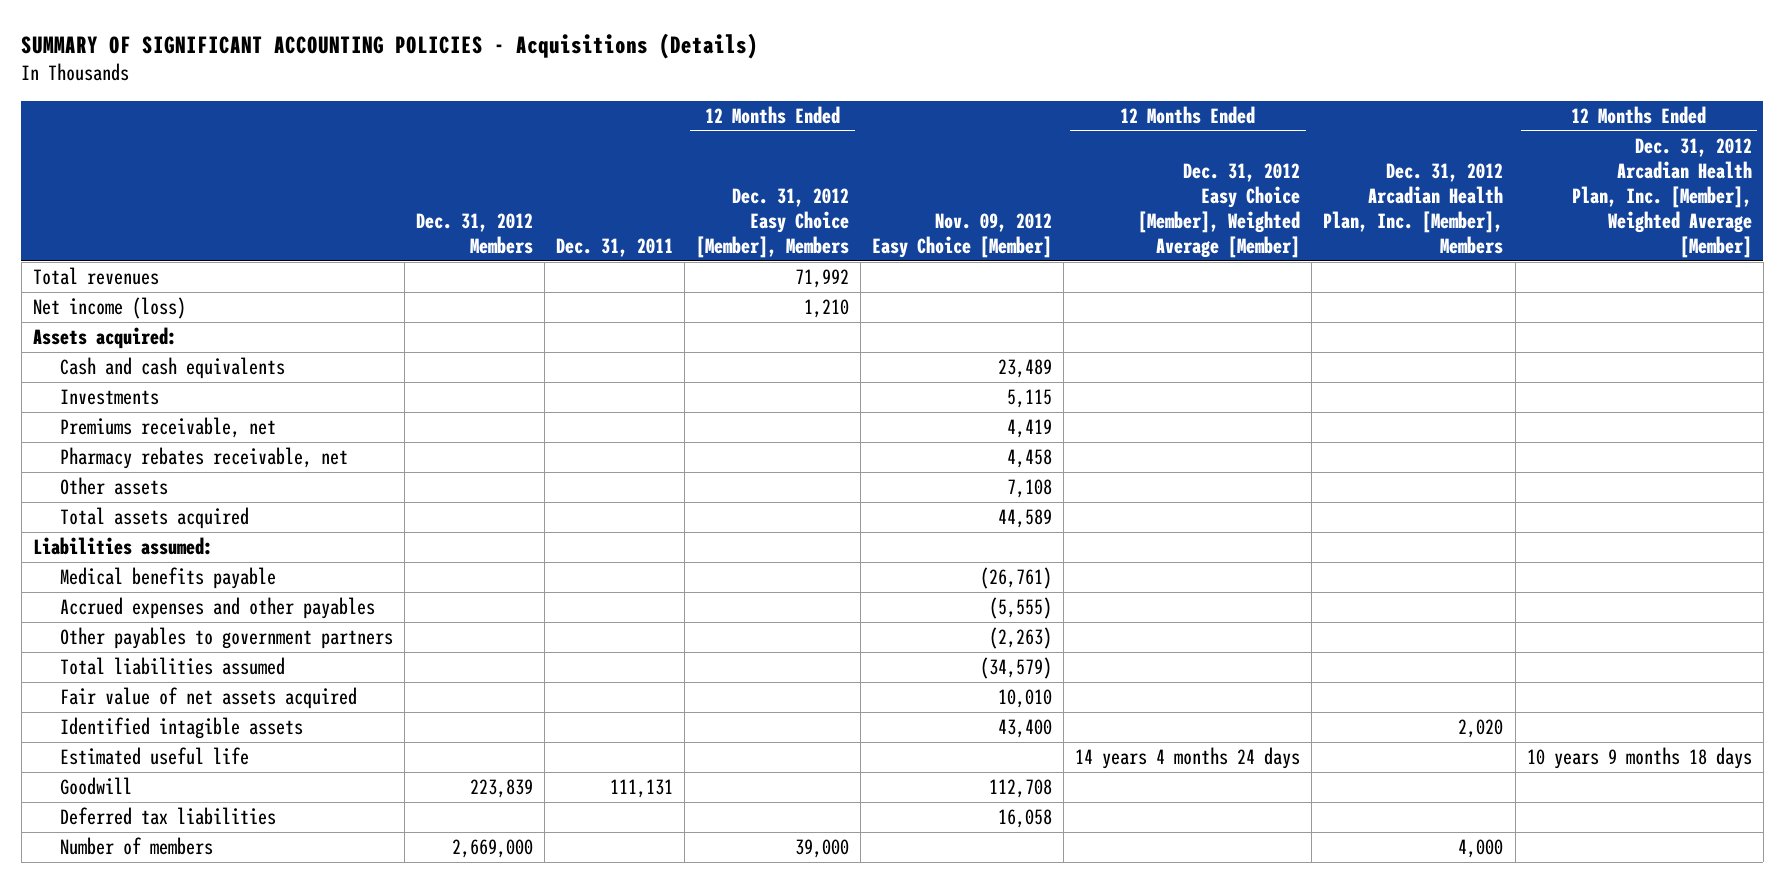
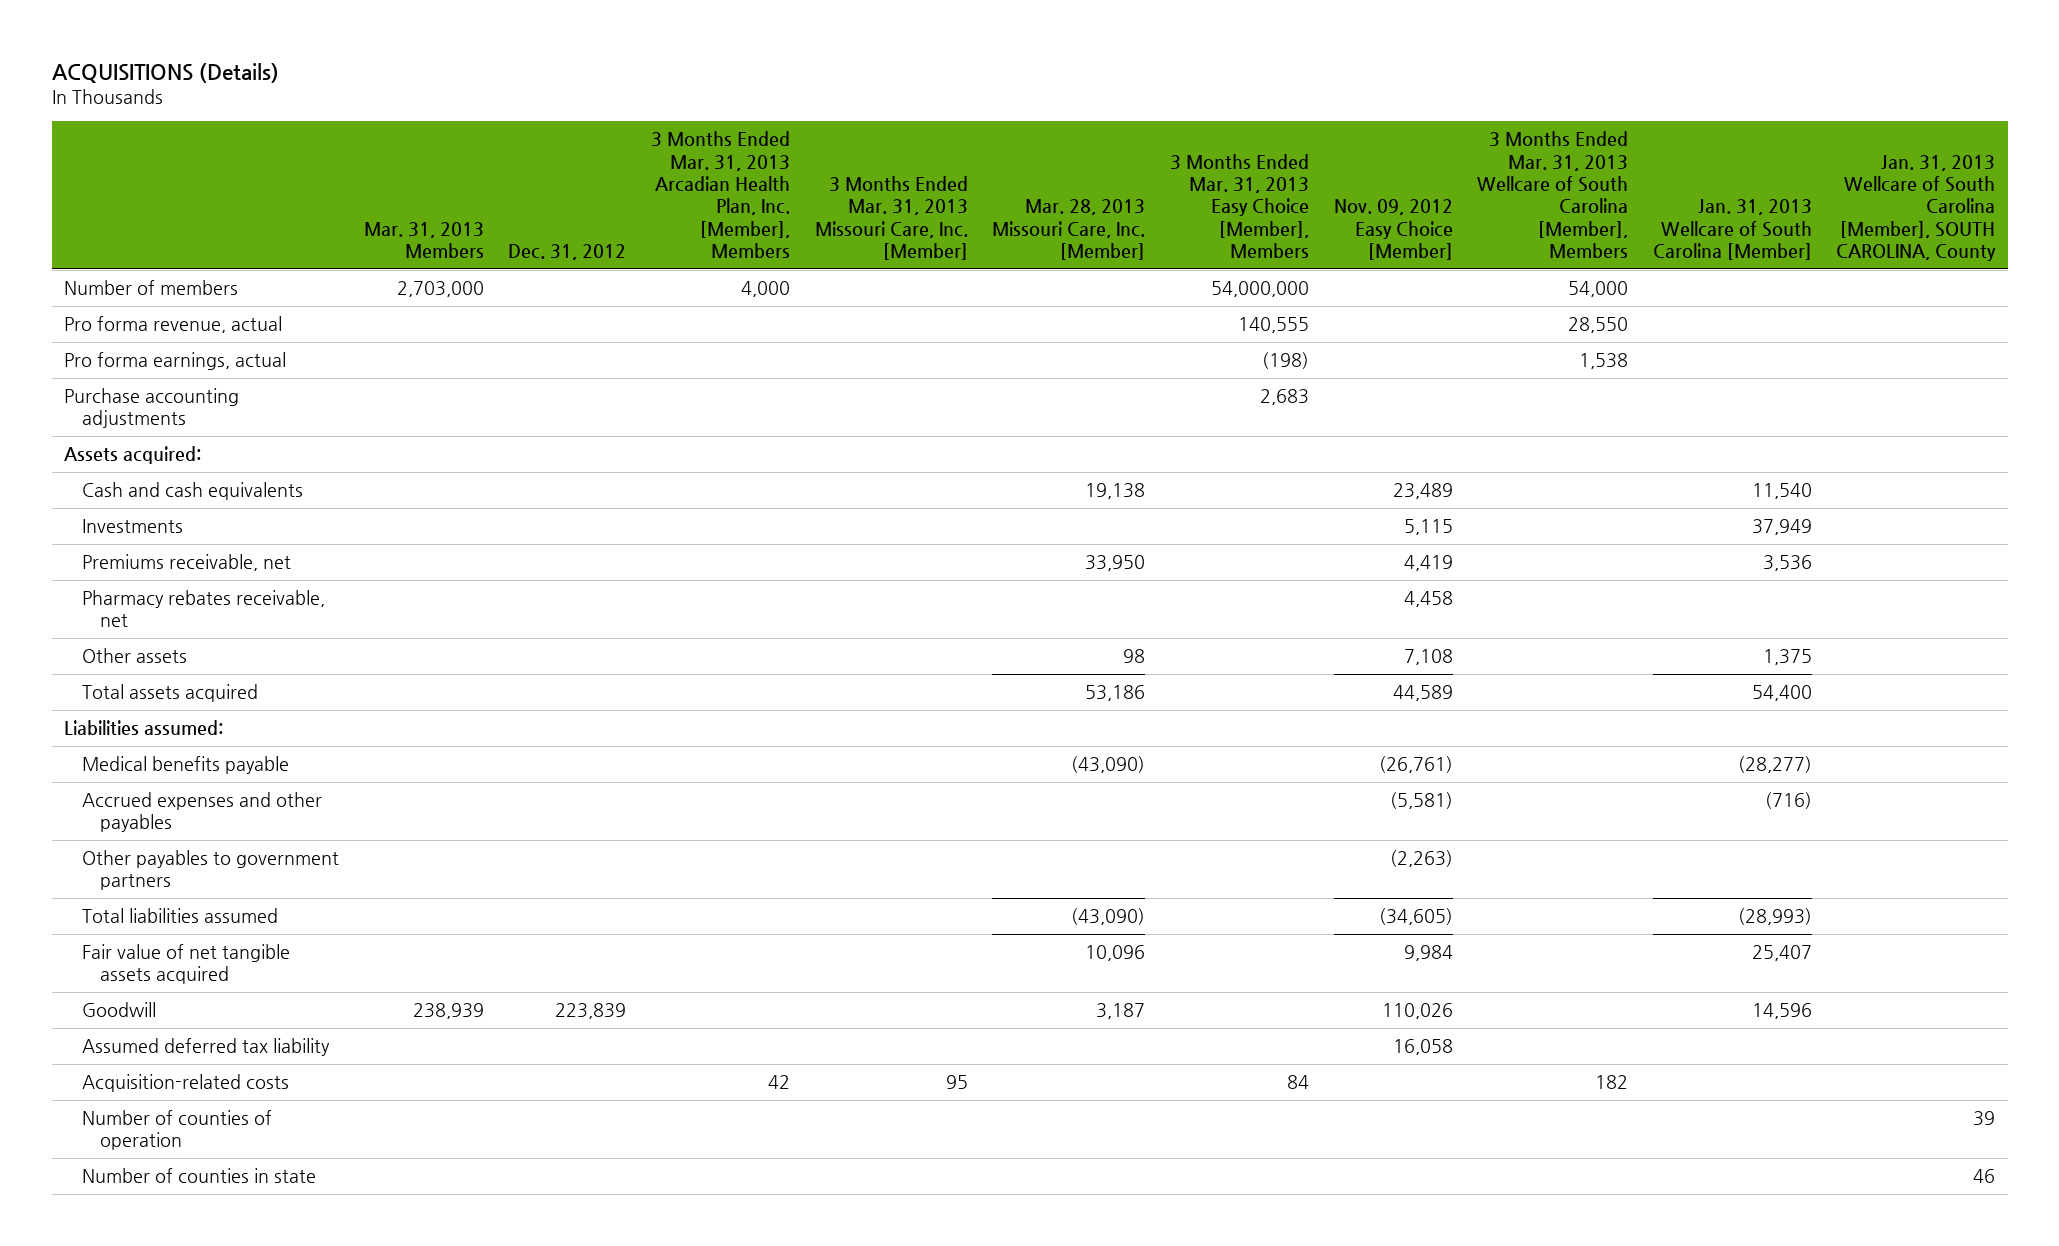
- SUMMARY OF SIGNIFICANT ACCOUNTING POLICIES - Acquisitions (Details)
+ ACQUISITIONS (Details)
- | Dec. 31, 2012 Members | Dec. 31, 2011 | 12 Months Ended Dec. 31, 2012 Easy Choice [Member], Members | Nov. 09, 2012 Easy Choice [Member] | 12 Months Ended Dec. 31, 2012 Easy Choice [Member], Weighted Average [Member] | Dec. 31, 2012 Arcadian Health Plan, Inc. [Member], Members | 12 Months Ended Dec. 31, 2012 Arcadian Health Plan, Inc. [Member], Weighted Average [Member]
+ | Mar. 31, 2013 Members | Dec. 31, 2012 | 3 Months Ended Mar. 31, 2013 Arcadian Health Plan, Inc. [Member], Members | 3 Months Ended Mar. 31, 2013 Missouri Care, Inc. [Member] | Mar. 28, 2013 Missouri Care, Inc. [Member] | 3 Months Ended Mar. 31, 2013 Easy Choice [Member], Members | Nov. 09, 2012 Easy Choice [Member] | 3 Months Ended Mar. 31, 2013 Wellcare of South Carolina [Member], Members | Jan. 31, 2013 Wellcare of South Carolina [Member] | Jan. 31, 2013 Wellcare of South Carolina [Member], SOUTH CAROLINA, County
- Total revenues | | | 71,992 | | | |
- Net income (loss) | | | 1,210 | | | |
moved up: Number of members | 2,703,000 | | 4,000 | | | 54,000,000 | | 54,000 | |
+ Pro forma revenue, actual | | | | | | 140,555 | | 28,550 | |
+ Pro forma earnings, actual | | | | | | (198) | | 1,538 | |
+ Purchase accounting adjustments | | | | | | 2,683 | | | |
- Accrued expenses and other payables | | | | (5,555) | | |
+ Accrued expenses and other payables | | | | | | | (5,581) | | (716) |
- Total liabilities assumed | | | | (34,579) | | |
- Fair value of net assets acquired | | | | 10,010 | | |
- Identified intagible assets | | | | 43,400 | | 2,020 |
- Estimated useful life | | | | | 14 years 4 months 24 days | | 10 years 9 months 18 days
- Goodwill | 223,839 | 111,131 | | 112,708 | | |
- Deferred tax liabilities | | | | 16,058 | | |
+ Total liabilities assumed | | | | | (43,090) | | (34,605) | | (28,993) |
+ Fair value of net tangible assets acquired | | | | | 10,096 | | 9,984 | | 25,407 |
+ Goodwill | 238,939 | 223,839 | | | 3,187 | | 110,026 | | 14,596 |
+ Assumed deferred tax liability | | | | | | | 16,058 | | |
+ Acquisition-related costs | | | 42 | 95 | | 84 | | 182 | |
+ Number of counties of operation | | | | | | | | | | 39
+ Number of counties in state | | | | | | | | | | 46

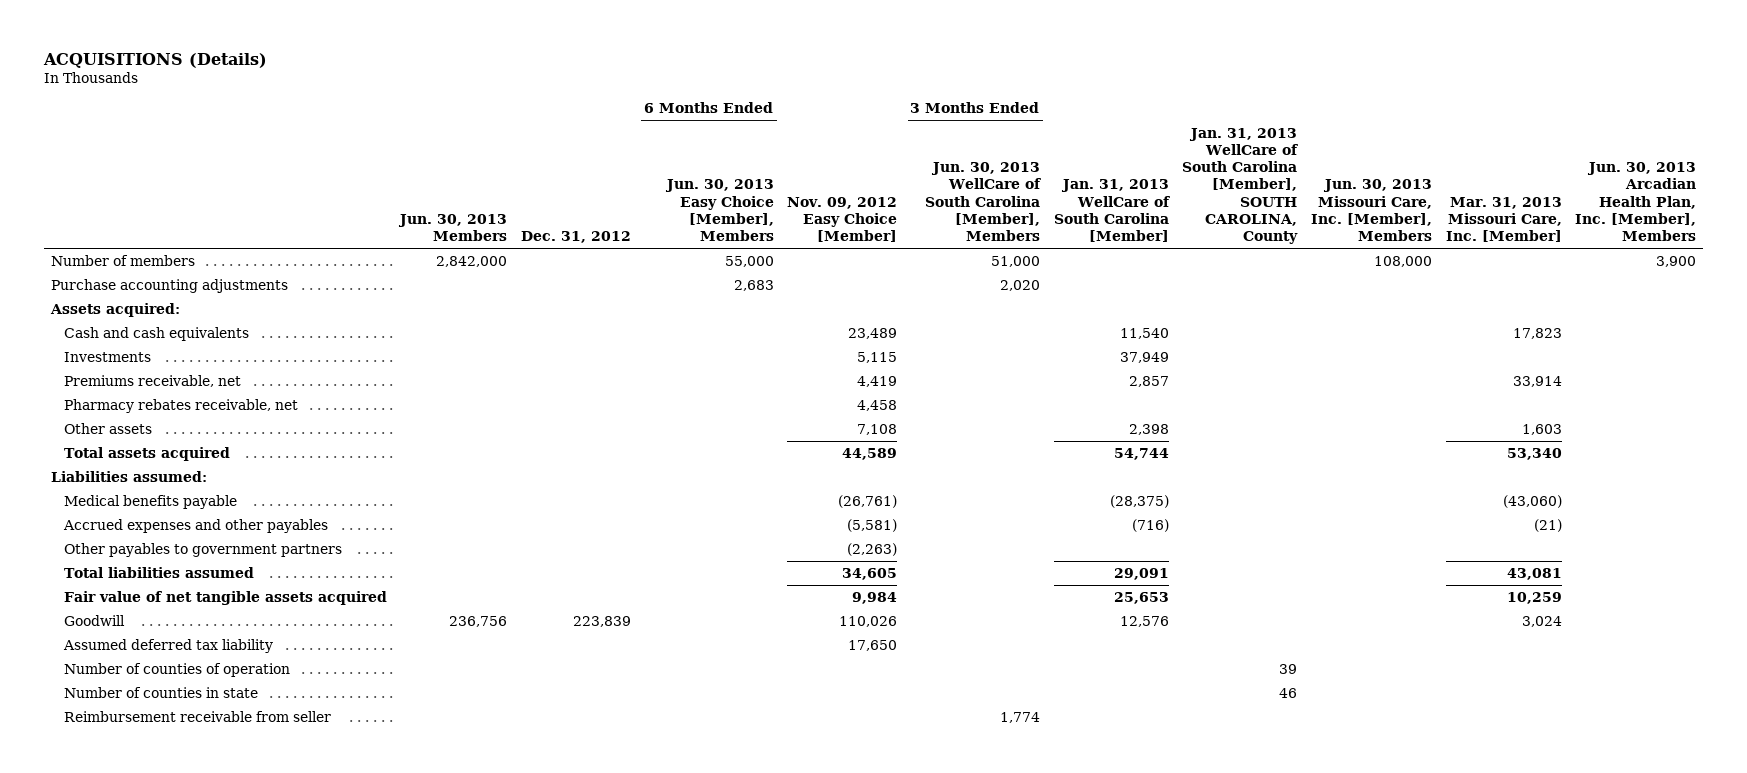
- | Mar. 31, 2013 Members | Dec. 31, 2012 | 3 Months Ended Mar. 31, 2013 Arcadian Health Plan, Inc. [Member], Members | 3 Months Ended Mar. 31, 2013 Missouri Care, Inc. [Member] | Mar. 28, 2013 Missouri Care, Inc. [Member] | 3 Months Ended Mar. 31, 2013 Easy Choice [Member], Members | Nov. 09, 2012 Easy Choice [Member] | 3 Months Ended Mar. 31, 2013 Wellcare of South Carolina [Member], Members | Jan. 31, 2013 Wellcare of South Carolina [Member] | Jan. 31, 2013 Wellcare of South Carolina [Member], SOUTH CAROLINA, County
+ | Jun. 30, 2013 Members | Dec. 31, 2012 | 6 Months Ended Jun. 30, 2013 Easy Choice [Member], Members | Nov. 09, 2012 Easy Choice [Member] | 3 Months Ended Jun. 30, 2013 WellCare of South Carolina [Member], Members | Jan. 31, 2013 WellCare of South Carolina [Member] | Jan. 31, 2013 WellCare of South Carolina [Member], SOUTH CAROLINA, County | Jun. 30, 2013 Missouri Care, Inc. [Member], Members | Mar. 31, 2013 Missouri Care, Inc. [Member] | Jun. 30, 2013 Arcadian Health Plan, Inc. [Member], Members
- Pro forma revenue, actual | | | | | | 140,555 | | 28,550 | |
- Pro forma earnings, actual | | | | | | (198) | | 1,538 | |
- Total liabilities assumed | | | | | (43,090) | | (34,605) | | (28,993) |
+ Total liabilities assumed | | | | 34,605 | | 29,091 | | | 43,081 |
- Assumed deferred tax liability | | | | | | | 16,058 | | |
- Acquisition-related costs | | | 42 | 95 | | 84 | | 182 | |
+ Assumed deferred tax liability | | | | 17,650 | | | | | |
+ Reimbursement receivable from seller | | | | | 1,774 | | | | |

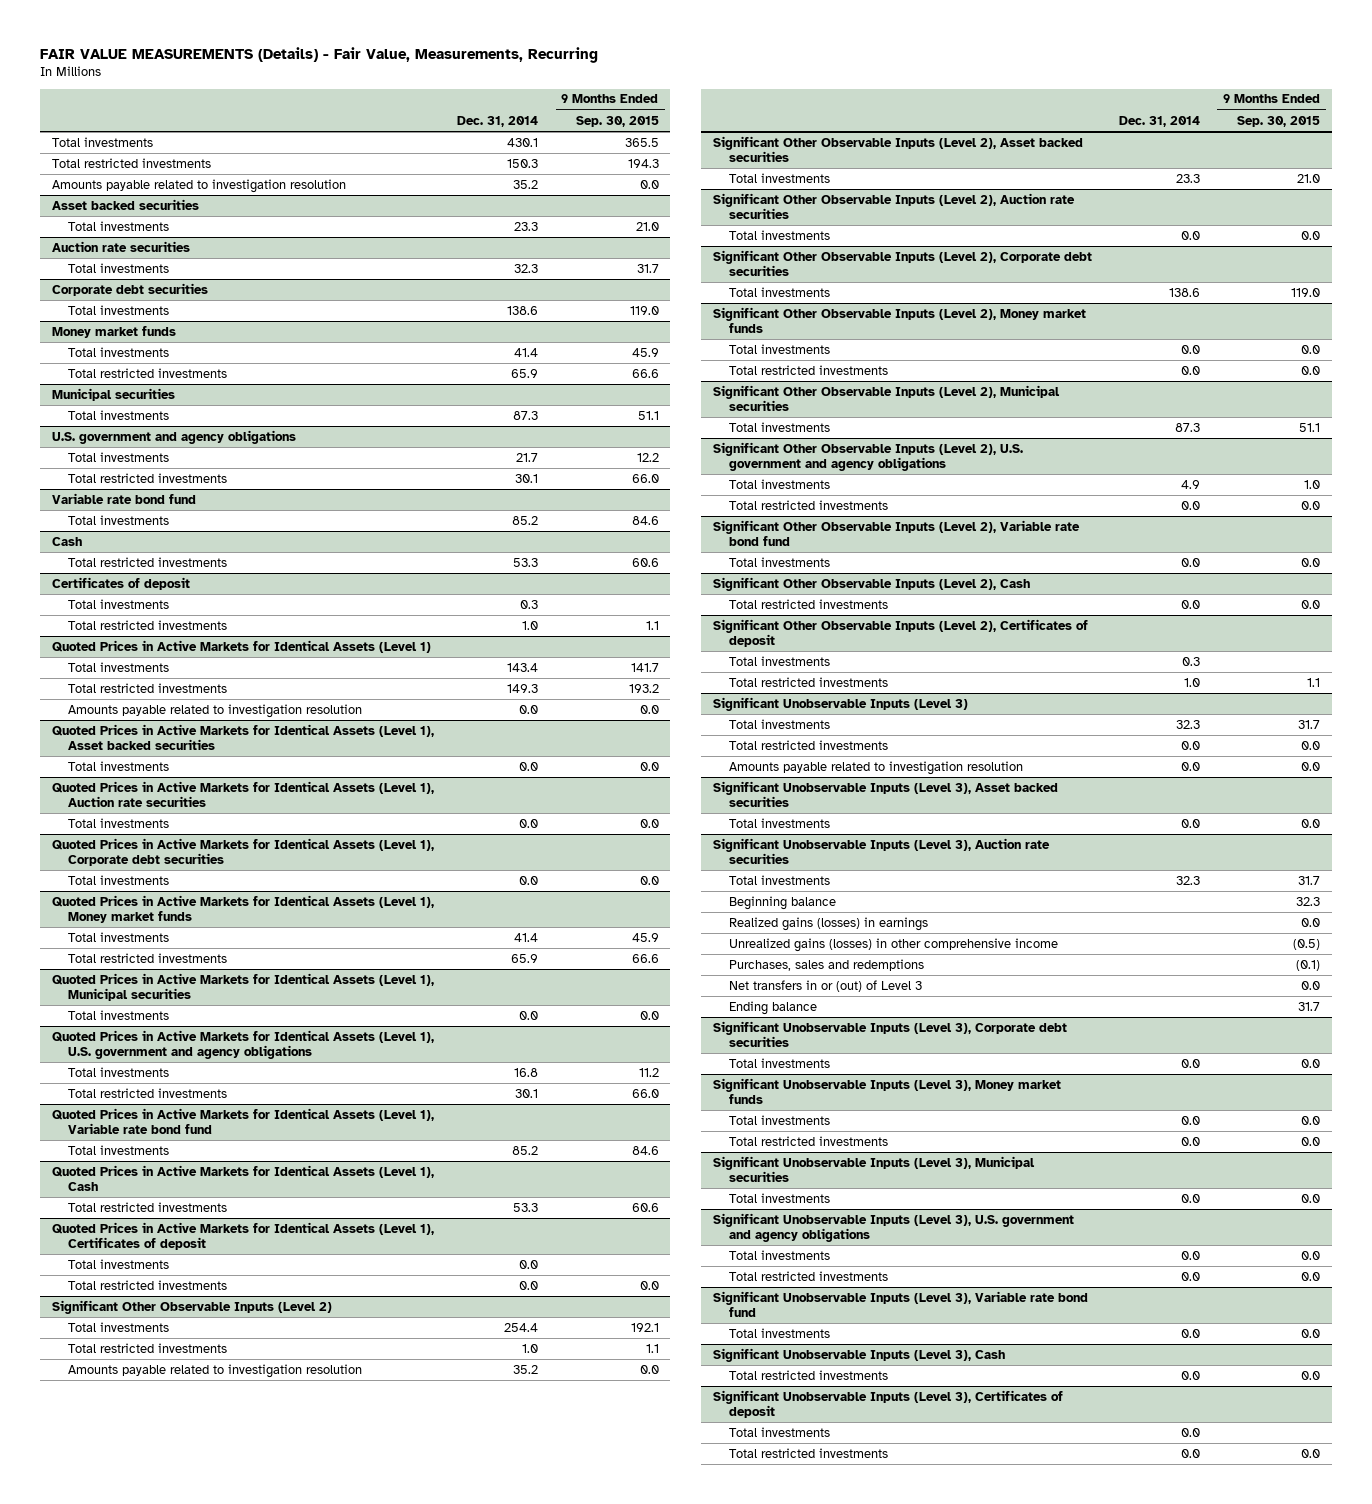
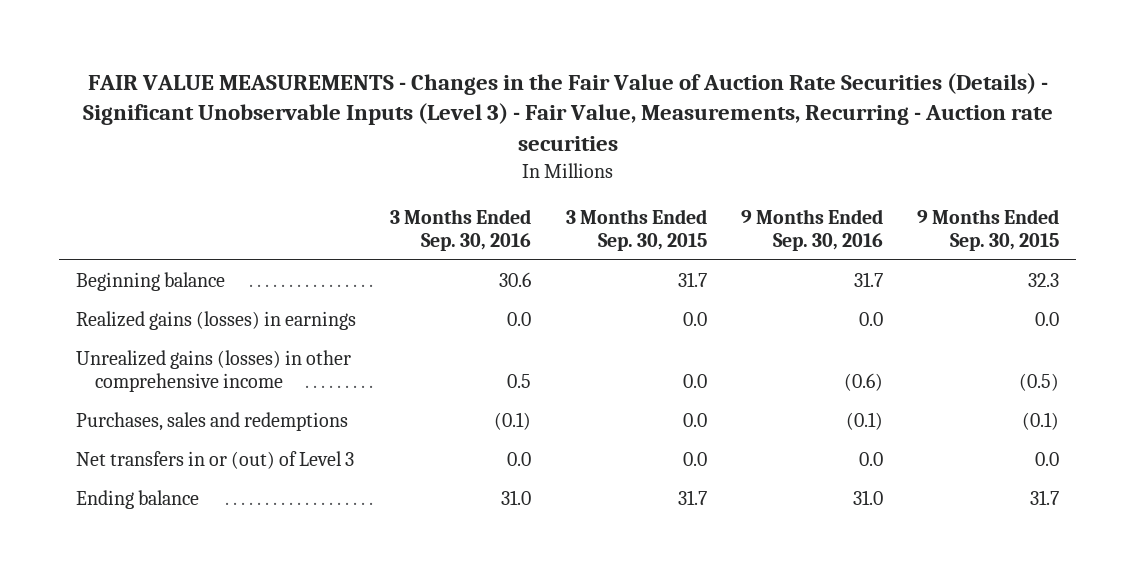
- FAIR VALUE MEASUREMENTS (Details) - Fair Value, Measurements, Recurring
+ FAIR VALUE MEASUREMENTS - Changes in the Fair Value of Auction Rate Securities (Details) - Significant Unobservable Inputs (Level 3) - Fair Value, Measurements, Recurring - Auction rate securities
- | Dec. 31, 2014 | 9 Months Ended Sep. 30, 2015
+ | 3 Months Ended Sep. 30, 2016 | 3 Months Ended Sep. 30, 2015 | 9 Months Ended Sep. 30, 2016 | 9 Months Ended Sep. 30, 2015
- Total investments | 430.1 | 365.5
- Total restricted investments | 150.3 | 194.3
- Amounts payable related to investigation resolution | 35.2 | 0.0
- Asset backed securities
- Total investments | 23.3 | 21.0
- Auction rate securities
- Total investments | 32.3 | 31.7
- Corporate debt securities
- Total investments | 138.6 | 119.0
- Money market funds
- Total investments | 41.4 | 45.9
- Total restricted investments | 65.9 | 66.6
- Municipal securities
- Total investments | 87.3 | 51.1
- U.S. government and agency obligations
- Total investments | 21.7 | 12.2
- Total restricted investments | 30.1 | 66.0
- Variable rate bond fund
- Total investments | 85.2 | 84.6
- Cash
- Total restricted investments | 53.3 | 60.6
- Certificates of deposit
- Total investments | 0.3 |
- Total restricted investments | 1.0 | 1.1
- Quoted Prices in Active Markets for Identical Assets (Level 1)
- Total investments | 143.4 | 141.7
- Total restricted investments | 149.3 | 193.2
- Amounts payable related to investigation resolution | 0.0 | 0.0
- Quoted Prices in Active Markets for Identical Assets (Level 1), Asset backed securities
- Total investments | 0.0 | 0.0
- Quoted Prices in Active Markets for Identical Assets (Level 1), Auction rate securities
- Total investments | 0.0 | 0.0
- Quoted Prices in Active Markets for Identical Assets (Level 1), Corporate debt securities
- Total investments | 0.0 | 0.0
- Quoted Prices in Active Markets for Identical Assets (Level 1), Money market funds
- Total investments | 41.4 | 45.9
- Total restricted investments | 65.9 | 66.6
- Quoted Prices in Active Markets for Identical Assets (Level 1), Municipal securities
- Total investments | 0.0 | 0.0
- Quoted Prices in Active Markets for Identical Assets (Level 1), U.S. government and agency obligations
- Total investments | 16.8 | 11.2
- Total restricted investments | 30.1 | 66.0
- Quoted Prices in Active Markets for Identical Assets (Level 1), Variable rate bond fund
- Total investments | 85.2 | 84.6
- Quoted Prices in Active Markets for Identical Assets (Level 1), Cash
- Total restricted investments | 53.3 | 60.6
- Quoted Prices in Active Markets for Identical Assets (Level 1), Certificates of deposit
- Total investments | 0.0 |
- Total restricted investments | 0.0 | 0.0
- Significant Other Observable Inputs (Level 2)
- Total investments | 254.4 | 192.1
- Total restricted investments | 1.0 | 1.1
- Amounts payable related to investigation resolution | 35.2 | 0.0
- Significant Other Observable Inputs (Level 2), Asset backed securities
- Total investments | 23.3 | 21.0
- Significant Other Observable Inputs (Level 2), Auction rate securities
- Total investments | 0.0 | 0.0
- Significant Other Observable Inputs (Level 2), Corporate debt securities
- Total investments | 138.6 | 119.0
- Significant Other Observable Inputs (Level 2), Money market funds
- Total investments | 0.0 | 0.0
- Total restricted investments | 0.0 | 0.0
- Significant Other Observable Inputs (Level 2), Municipal securities
- Total investments | 87.3 | 51.1
- Significant Other Observable Inputs (Level 2), U.S. government and agency obligations
- Total investments | 4.9 | 1.0
- Total restricted investments | 0.0 | 0.0
- Significant Other Observable Inputs (Level 2), Variable rate bond fund
- Total investments | 0.0 | 0.0
- Significant Other Observable Inputs (Level 2), Cash
- Total restricted investments | 0.0 | 0.0
- Significant Other Observable Inputs (Level 2), Certificates of deposit
- Total investments | 0.3 |
- Total restricted investments | 1.0 | 1.1
- Significant Unobservable Inputs (Level 3)
- Total investments | 32.3 | 31.7
- Total restricted investments | 0.0 | 0.0
- Amounts payable related to investigation resolution | 0.0 | 0.0
- Significant Unobservable Inputs (Level 3), Asset backed securities
- Total investments | 0.0 | 0.0
- Significant Unobservable Inputs (Level 3), Auction rate securities
- Total investments | 32.3 | 31.7
- Significant Unobservable Inputs (Level 3), Corporate debt securities
- Total investments | 0.0 | 0.0
- Significant Unobservable Inputs (Level 3), Money market funds
- Total investments | 0.0 | 0.0
- Total restricted investments | 0.0 | 0.0
- Significant Unobservable Inputs (Level 3), Municipal securities
- Total investments | 0.0 | 0.0
- Significant Unobservable Inputs (Level 3), U.S. government and agency obligations
- Total investments | 0.0 | 0.0
- Total restricted investments | 0.0 | 0.0
- Significant Unobservable Inputs (Level 3), Variable rate bond fund
- Total investments | 0.0 | 0.0
- Significant Unobservable Inputs (Level 3), Cash
- Total restricted investments | 0.0 | 0.0
- Significant Unobservable Inputs (Level 3), Certificates of deposit
- Total investments | 0.0 |
- Total restricted investments | 0.0 | 0.0

